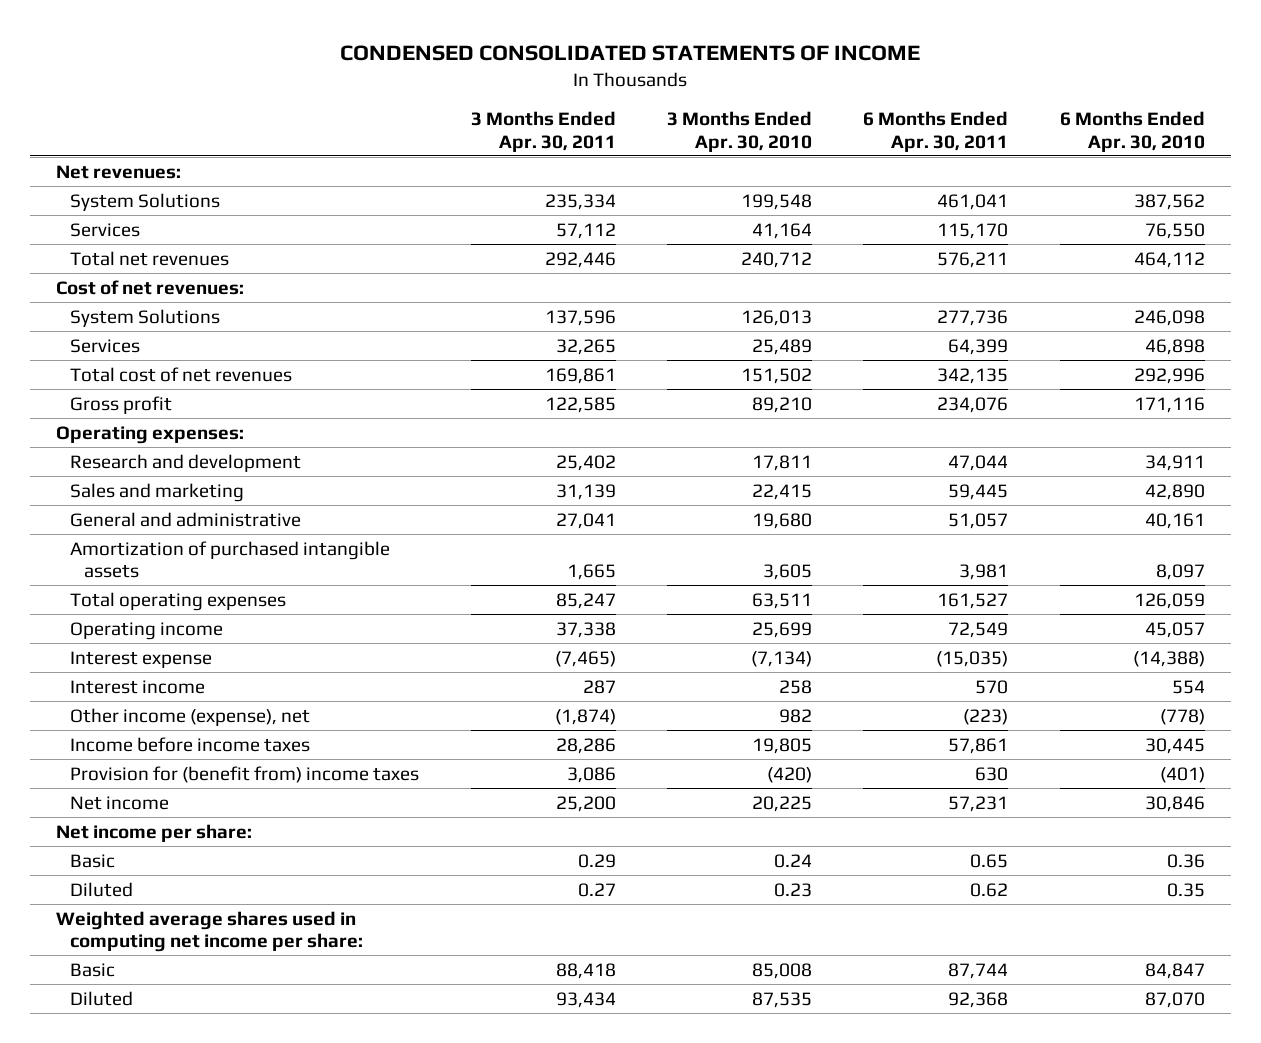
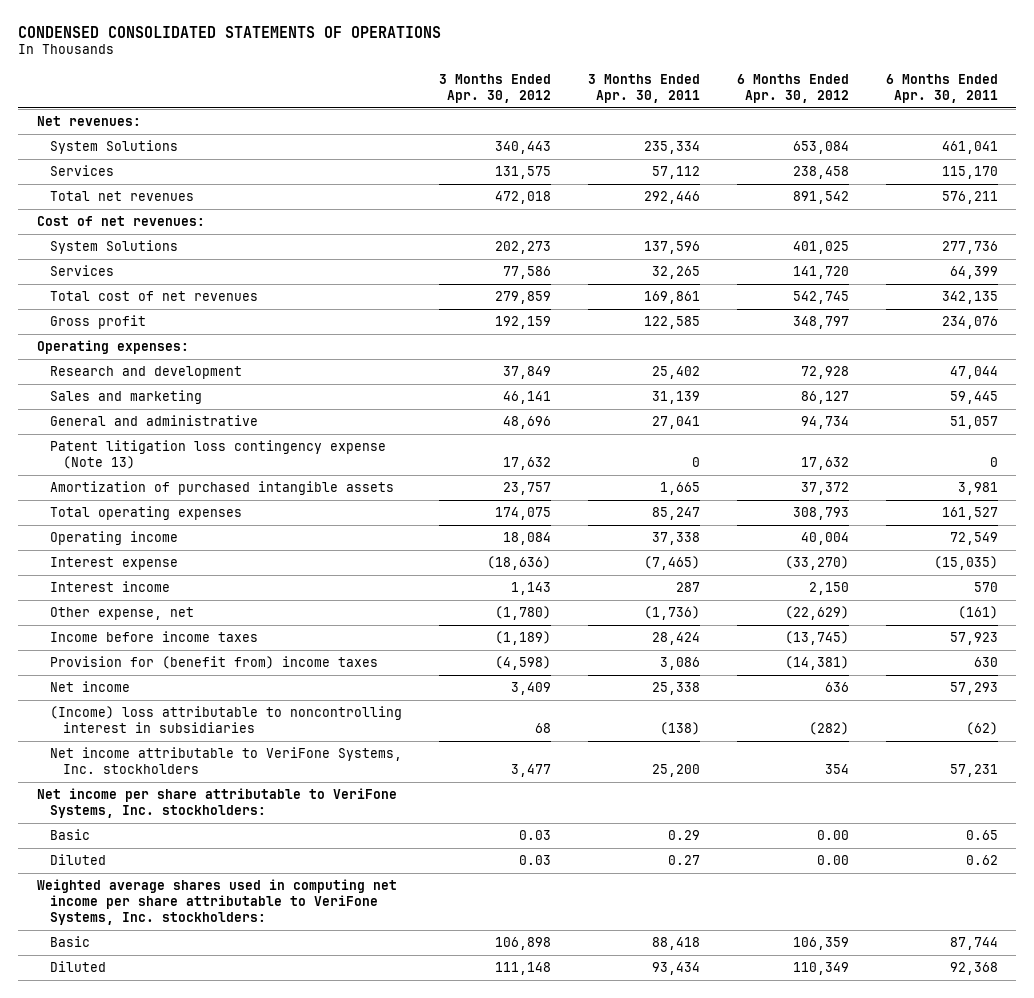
- CONDENSED CONSOLIDATED STATEMENTS OF INCOME
+ CONDENSED CONSOLIDATED STATEMENTS OF OPERATIONS
- | 3 Months Ended Apr. 30, 2011 | 3 Months Ended Apr. 30, 2010 | 6 Months Ended Apr. 30, 2011 | 6 Months Ended Apr. 30, 2010
+ | 3 Months Ended Apr. 30, 2012 | 3 Months Ended Apr. 30, 2011 | 6 Months Ended Apr. 30, 2012 | 6 Months Ended Apr. 30, 2011
+ Patent litigation loss contingency expense (Note 13) | 17,632 | 0 | 17,632 | 0
- Other income (expense), net | (1,874) | 982 | (223) | (778)
- Income before income taxes | 28,286 | 19,805 | 57,861 | 30,445
+ Other expense, net | (1,780) | (1,736) | (22,629) | (161)
+ Income before income taxes | (1,189) | 28,424 | (13,745) | 57,923
- Net income | 25,200 | 20,225 | 57,231 | 30,846
- Net income per share:
+ Net income | 3,409 | 25,338 | 636 | 57,293
+ (Income) loss attributable to noncontrolling interest in subsidiaries | 68 | (138) | (282) | (62)
+ Net income attributable to VeriFone Systems, Inc. stockholders | 3,477 | 25,200 | 354 | 57,231
+ Net income per share attributable to VeriFone Systems, Inc. stockholders:
- Weighted average shares used in computing net income per share:
+ Weighted average shares used in computing net income per share attributable to VeriFone Systems, Inc. stockholders:

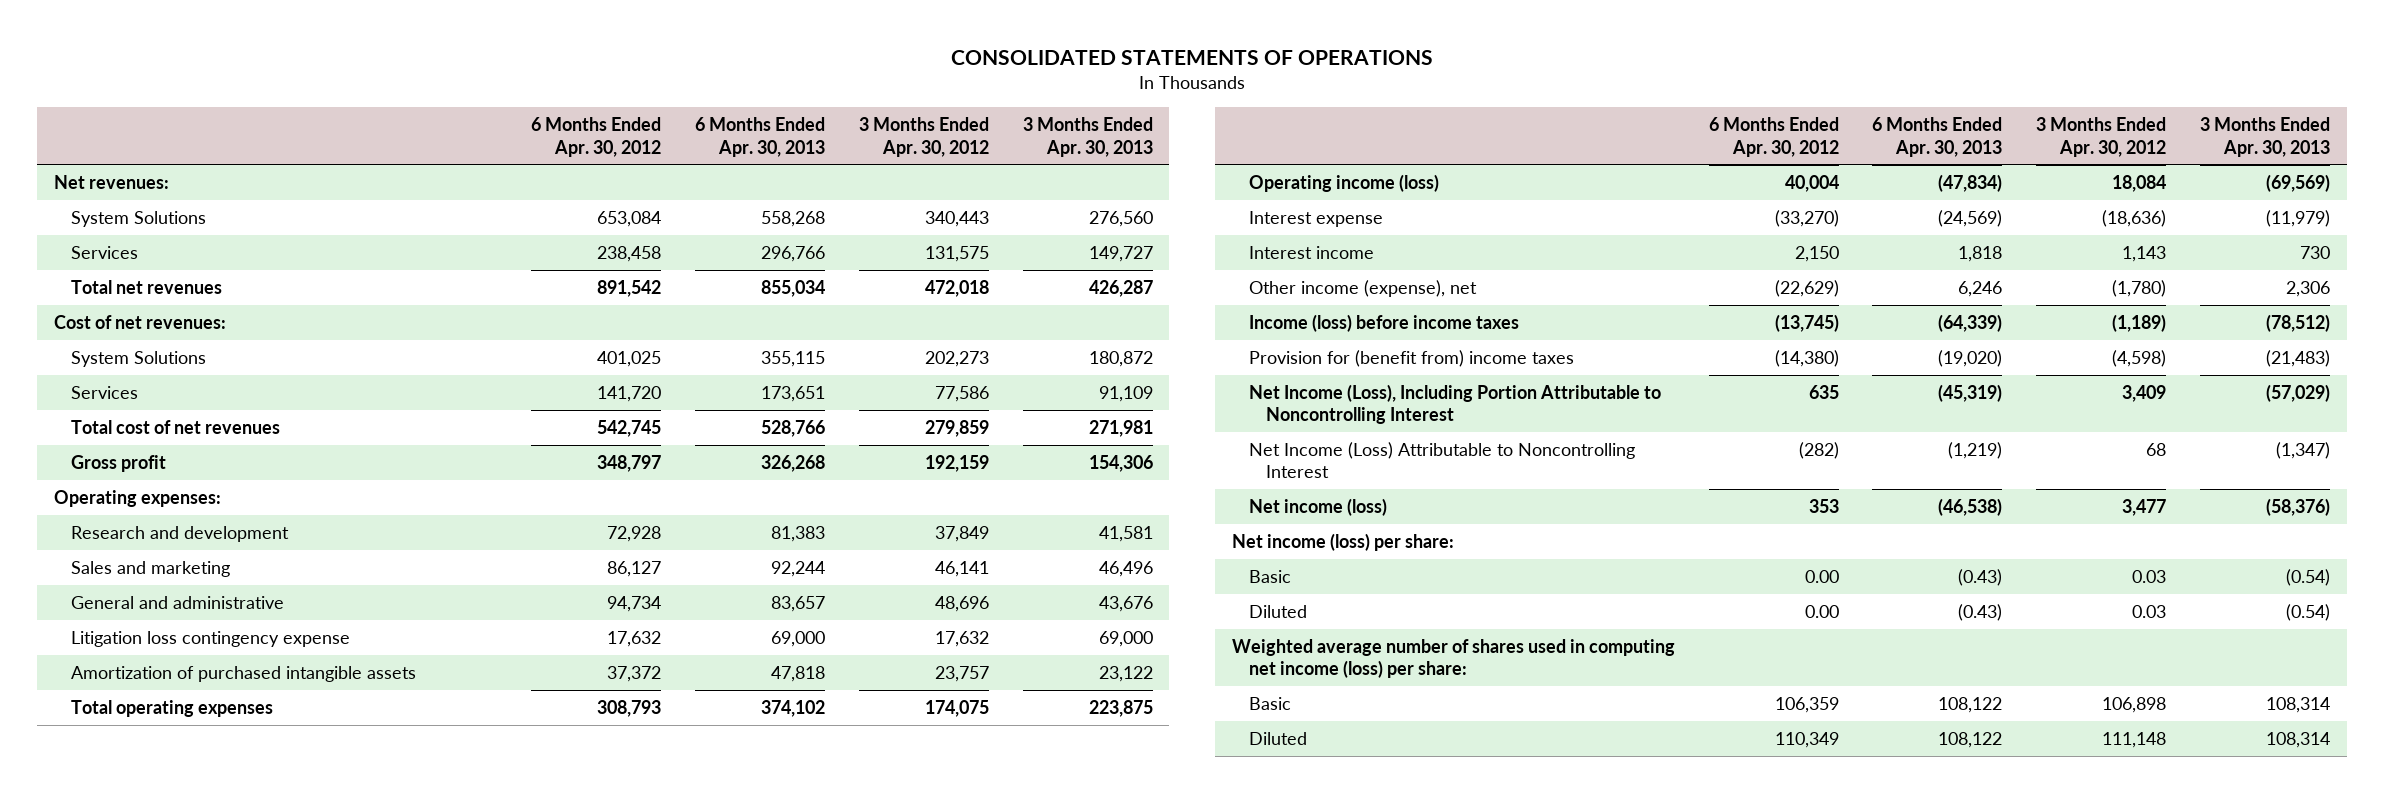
- CONDENSED CONSOLIDATED STATEMENTS OF OPERATIONS
+ CONSOLIDATED STATEMENTS OF OPERATIONS
- | 3 Months Ended Apr. 30, 2012 | 3 Months Ended Apr. 30, 2011 | 6 Months Ended Apr. 30, 2012 | 6 Months Ended Apr. 30, 2011
+ | 6 Months Ended Apr. 30, 2012 | 6 Months Ended Apr. 30, 2013 | 3 Months Ended Apr. 30, 2012 | 3 Months Ended Apr. 30, 2013
- Patent litigation loss contingency expense (Note 13) | 17,632 | 0 | 17,632 | 0
+ Litigation loss contingency expense | 17,632 | 69,000 | 17,632 | 69,000
- Operating income | 18,084 | 37,338 | 40,004 | 72,549
+ Operating income (loss) | 40,004 | (47,834) | 18,084 | (69,569)
- Other expense, net | (1,780) | (1,736) | (22,629) | (161)
- Income before income taxes | (1,189) | 28,424 | (13,745) | 57,923
- Provision for (benefit from) income taxes | (4,598) | 3,086 | (14,381) | 630
- Net income | 3,409 | 25,338 | 636 | 57,293
- (Income) loss attributable to noncontrolling interest in subsidiaries | 68 | (138) | (282) | (62)
- Net income attributable to VeriFone Systems, Inc. stockholders | 3,477 | 25,200 | 354 | 57,231
- Net income per share attributable to VeriFone Systems, Inc. stockholders:
+ Other income (expense), net | (22,629) | 6,246 | (1,780) | 2,306
+ Income (loss) before income taxes | (13,745) | (64,339) | (1,189) | (78,512)
+ Provision for (benefit from) income taxes | (14,380) | (19,020) | (4,598) | (21,483)
+ Net Income (Loss), Including Portion Attributable to Noncontrolling Interest | 635 | (45,319) | 3,409 | (57,029)
+ Net Income (Loss) Attributable to Noncontrolling Interest | (282) | (1,219) | 68 | (1,347)
+ Net income (loss) | 353 | (46,538) | 3,477 | (58,376)
+ Net income (loss) per share:
- Weighted average shares used in computing net income per share attributable to VeriFone Systems, Inc. stockholders:
+ Weighted average number of shares used in computing net income (loss) per share:

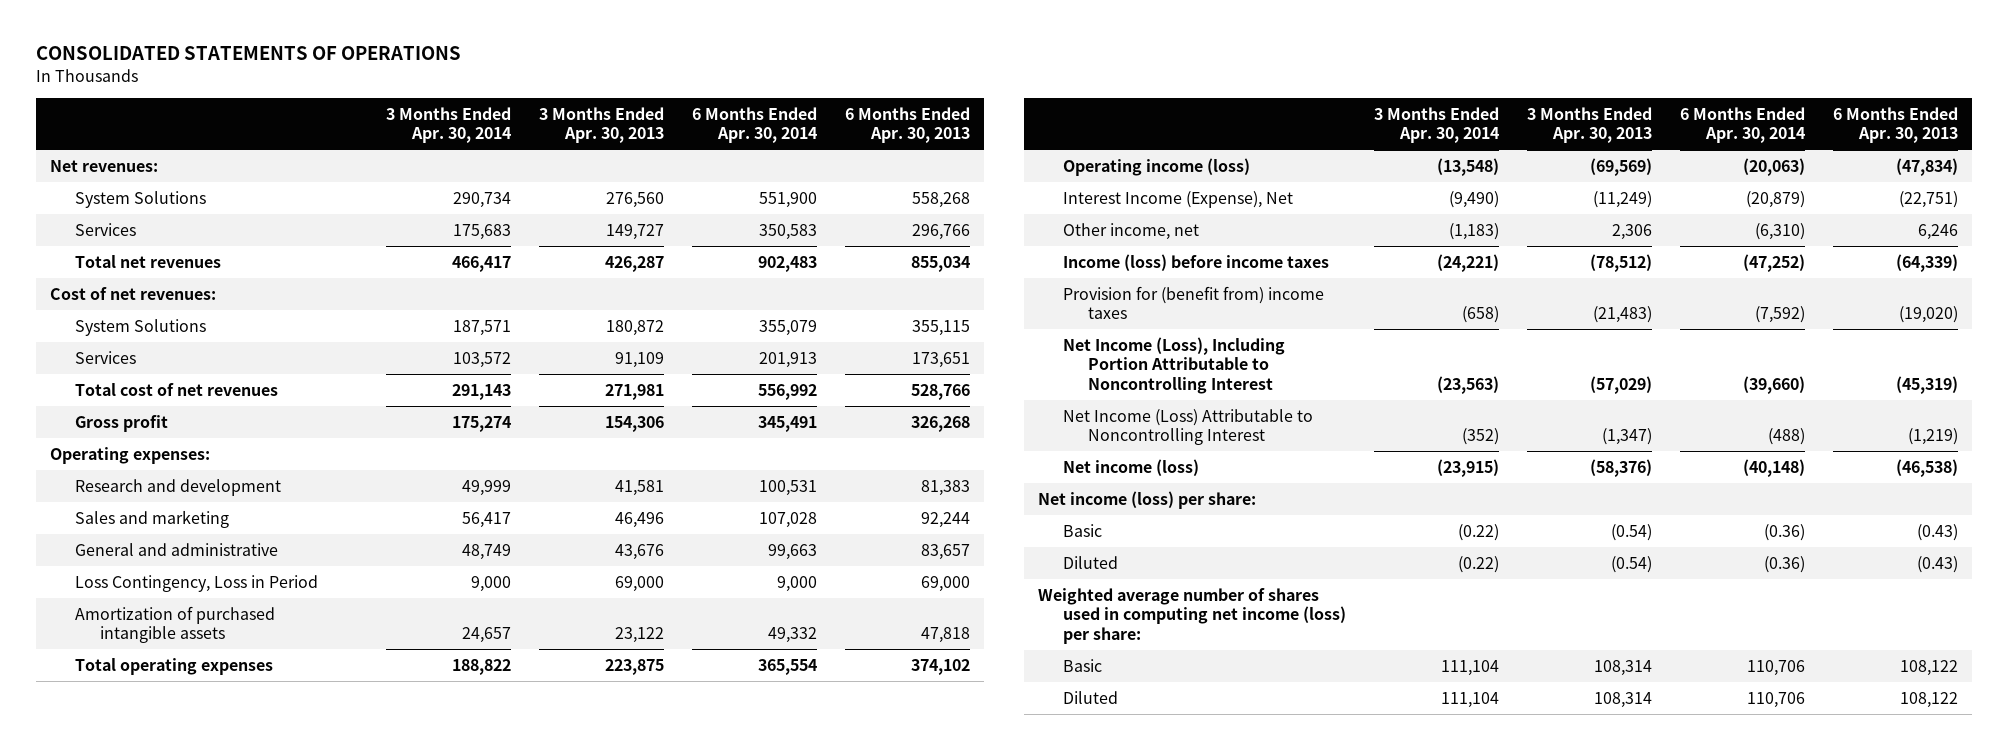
- | 6 Months Ended Apr. 30, 2012 | 6 Months Ended Apr. 30, 2013 | 3 Months Ended Apr. 30, 2012 | 3 Months Ended Apr. 30, 2013
+ | 3 Months Ended Apr. 30, 2014 | 3 Months Ended Apr. 30, 2013 | 6 Months Ended Apr. 30, 2014 | 6 Months Ended Apr. 30, 2013
- Litigation loss contingency expense | 17,632 | 69,000 | 17,632 | 69,000
+ Loss Contingency, Loss in Period | 9,000 | 69,000 | 9,000 | 69,000
- Interest expense | (33,270) | (24,569) | (18,636) | (11,979)
- Interest income | 2,150 | 1,818 | 1,143 | 730
- Other income (expense), net | (22,629) | 6,246 | (1,780) | 2,306
+ Interest Income (Expense), Net | (9,490) | (11,249) | (20,879) | (22,751)
+ Other income, net | (1,183) | 2,306 | (6,310) | 6,246

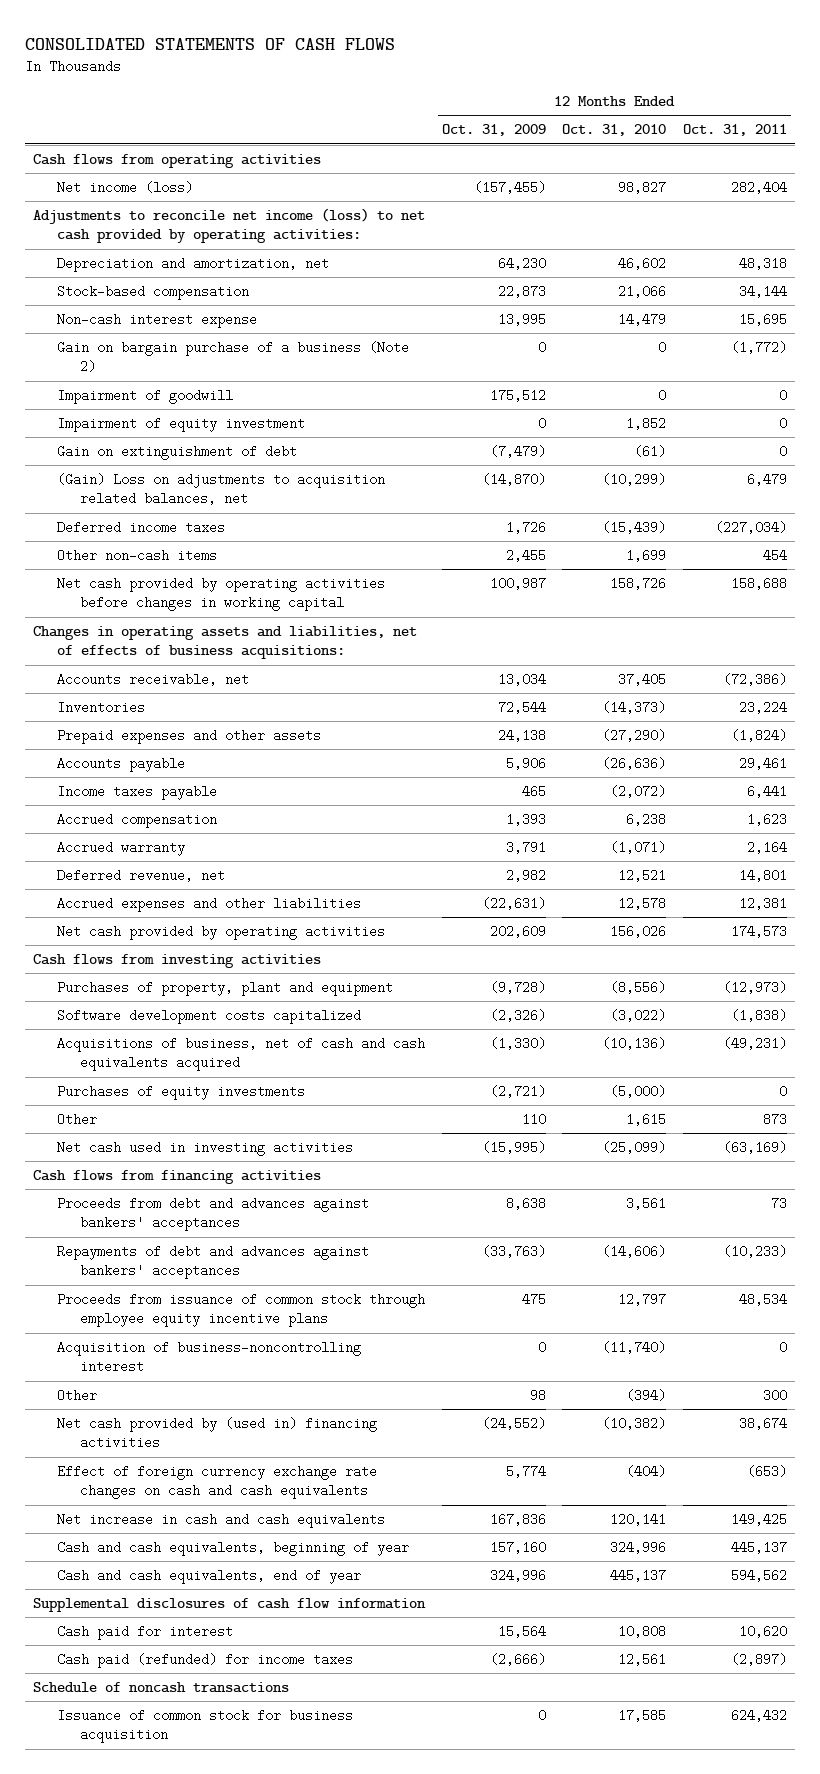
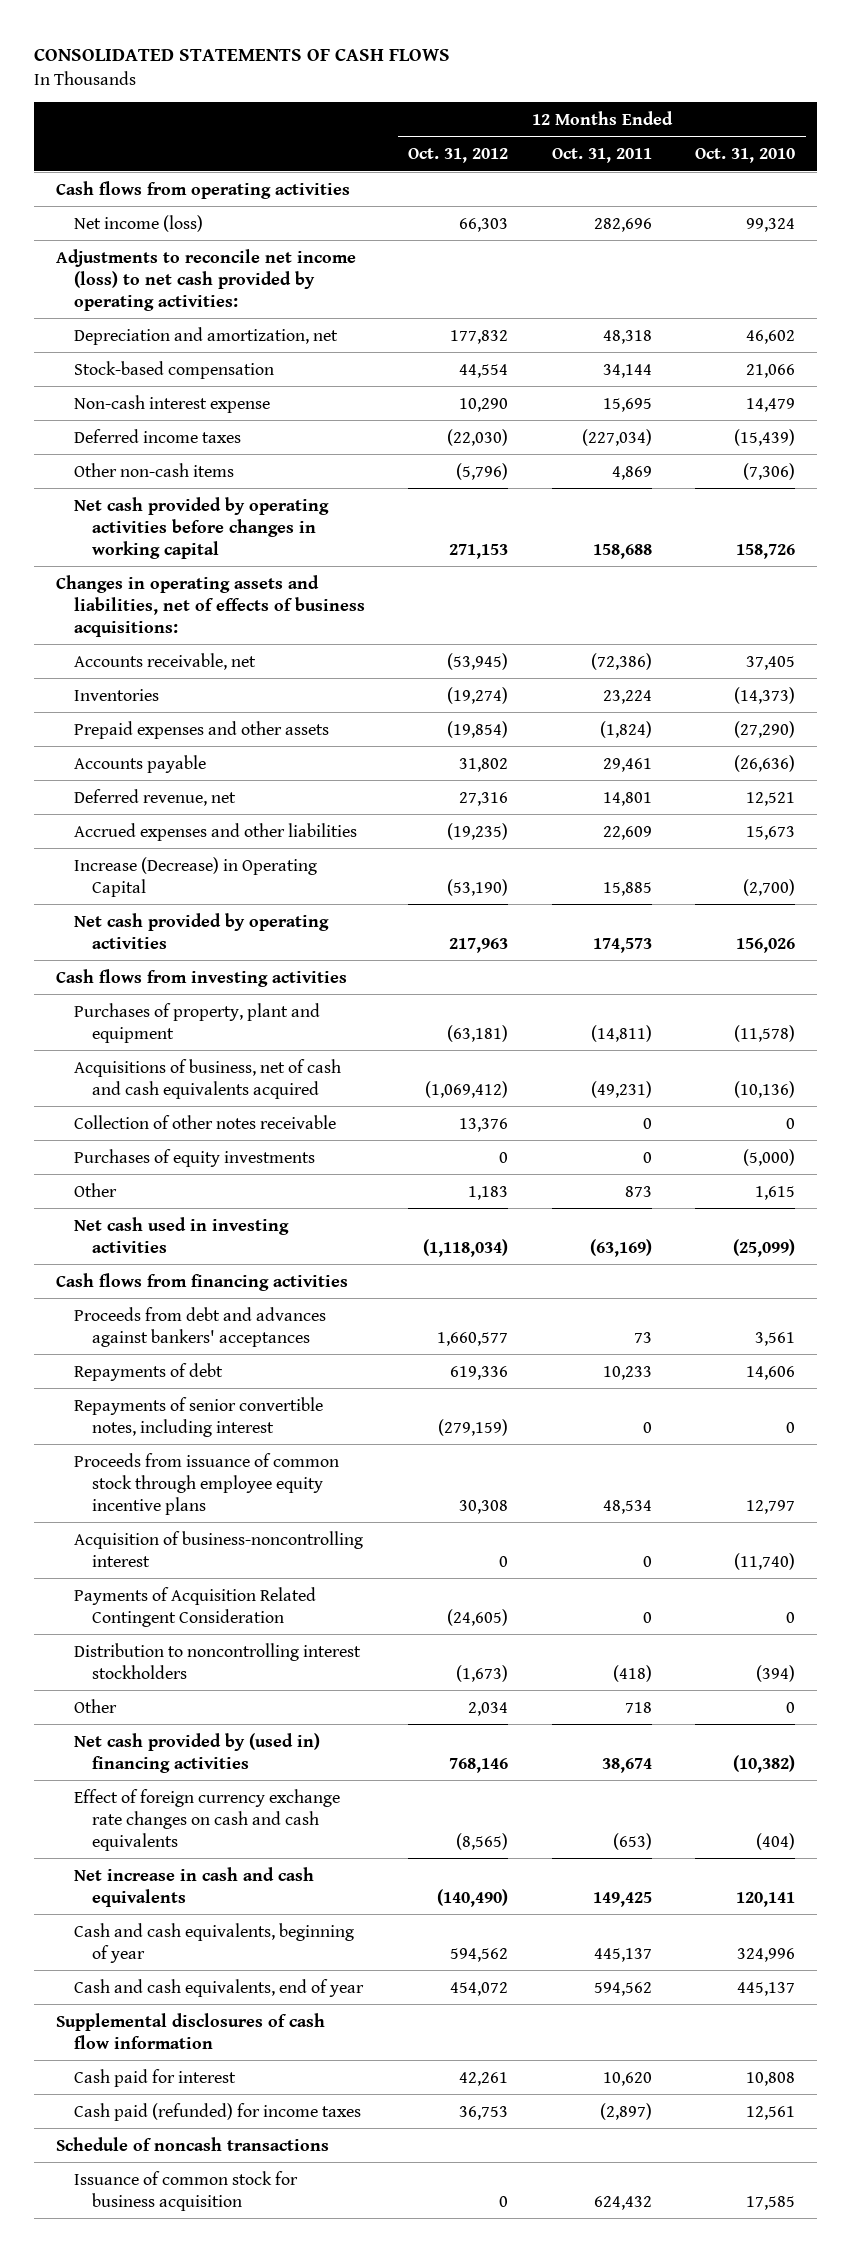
- | 12 Months Ended Oct. 31, 2009 | 12 Months Ended Oct. 31, 2010 | 12 Months Ended Oct. 31, 2011
+ | 12 Months Ended Oct. 31, 2012 | 12 Months Ended Oct. 31, 2011 | 12 Months Ended Oct. 31, 2010
- Net income (loss) | (157,455) | 98,827 | 282,404
+ Net income (loss) | 66,303 | 282,696 | 99,324
- Gain on bargain purchase of a business (Note 2) | 0 | 0 | (1,772)
- Impairment of goodwill | 175,512 | 0 | 0
- Impairment of equity investment | 0 | 1,852 | 0
- Gain on extinguishment of debt | (7,479) | (61) | 0
- (Gain) Loss on adjustments to acquisition related balances, net | (14,870) | (10,299) | 6,479
- Other non-cash items | 2,455 | 1,699 | 454
+ Other non-cash items | (5,796) | 4,869 | (7,306)
- Income taxes payable | 465 | (2,072) | 6,441
- Accrued compensation | 1,393 | 6,238 | 1,623
- Accrued warranty | 3,791 | (1,071) | 2,164
- Accrued expenses and other liabilities | (22,631) | 12,578 | 12,381
+ Accrued expenses and other liabilities | (19,235) | 22,609 | 15,673
+ Increase (Decrease) in Operating Capital | (53,190) | 15,885 | (2,700)
- Purchases of property, plant and equipment | (9,728) | (8,556) | (12,973)
- Software development costs capitalized | (2,326) | (3,022) | (1,838)
+ Purchases of property, plant and equipment | (63,181) | (14,811) | (11,578)
+ Collection of other notes receivable | 13,376 | 0 | 0
- Repayments of debt and advances against bankers' acceptances | (33,763) | (14,606) | (10,233)
+ Repayments of debt | 619,336 | 10,233 | 14,606
+ Repayments of senior convertible notes, including interest | (279,159) | 0 | 0
- Other | 98 | (394) | 300
+ Payments of Acquisition Related Contingent Consideration | (24,605) | 0 | 0
+ Distribution to noncontrolling interest stockholders | (1,673) | (418) | (394)
+ Other | 2,034 | 718 | 0

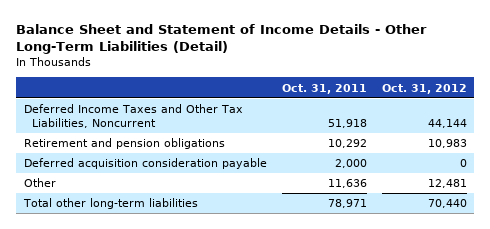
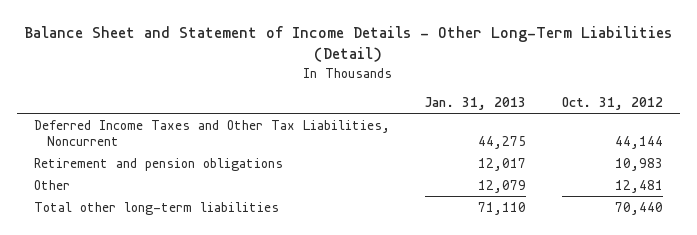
- | Oct. 31, 2011 | Oct. 31, 2012
+ | Jan. 31, 2013 | Oct. 31, 2012
- Deferred acquisition consideration payable | 2,000 | 0

